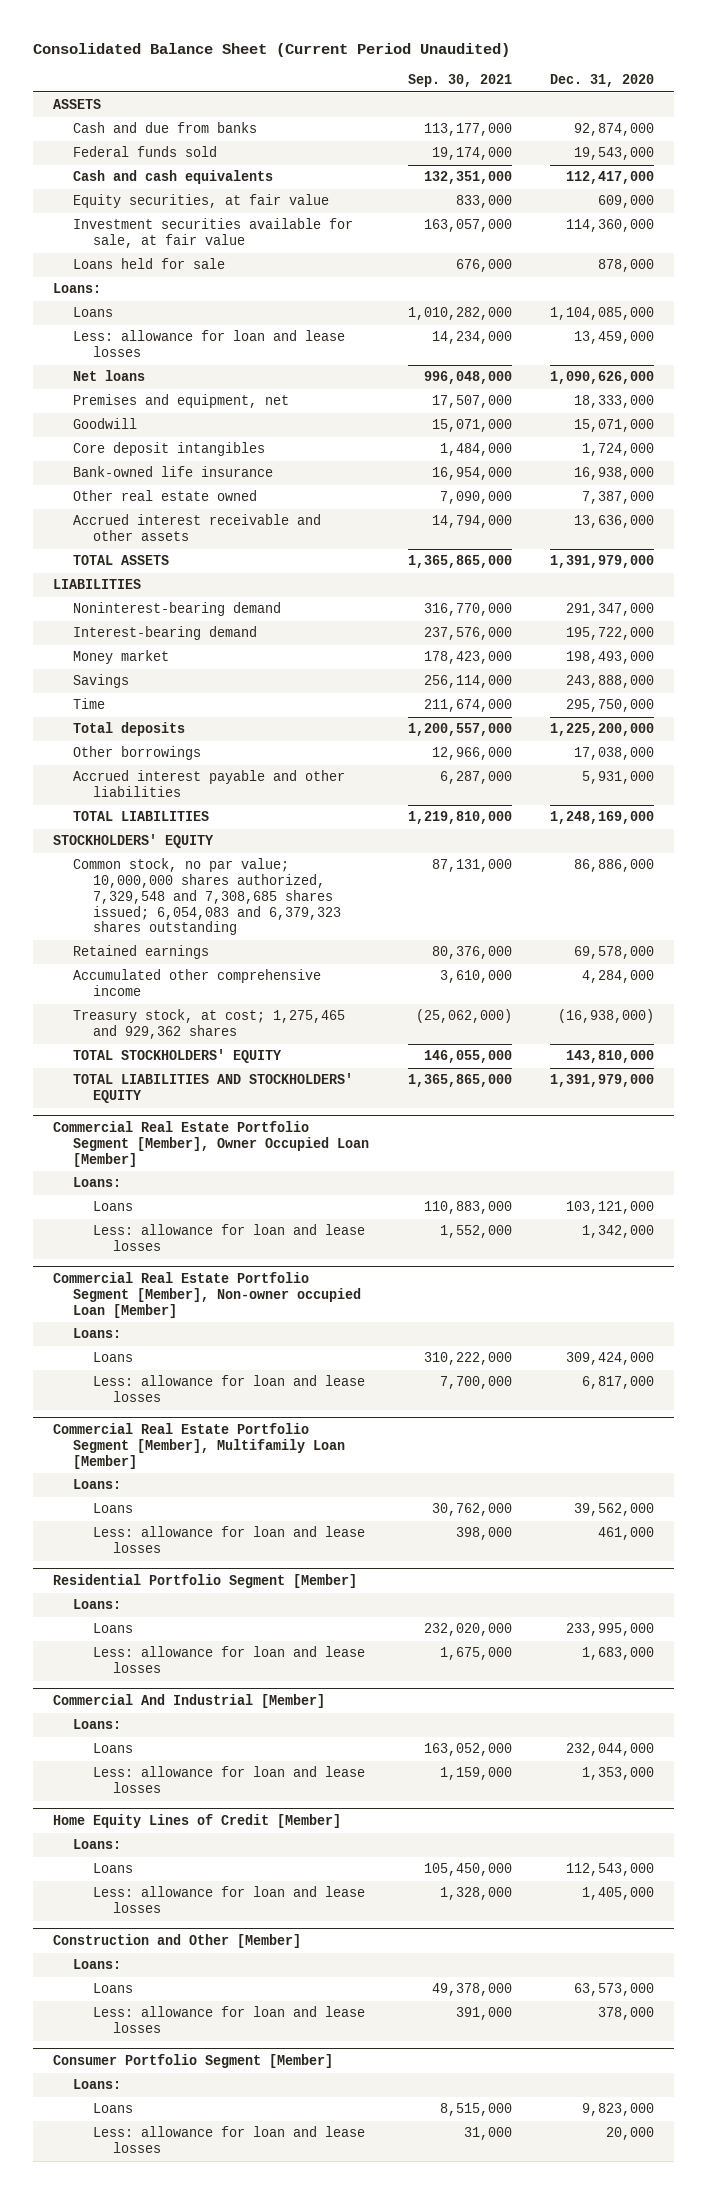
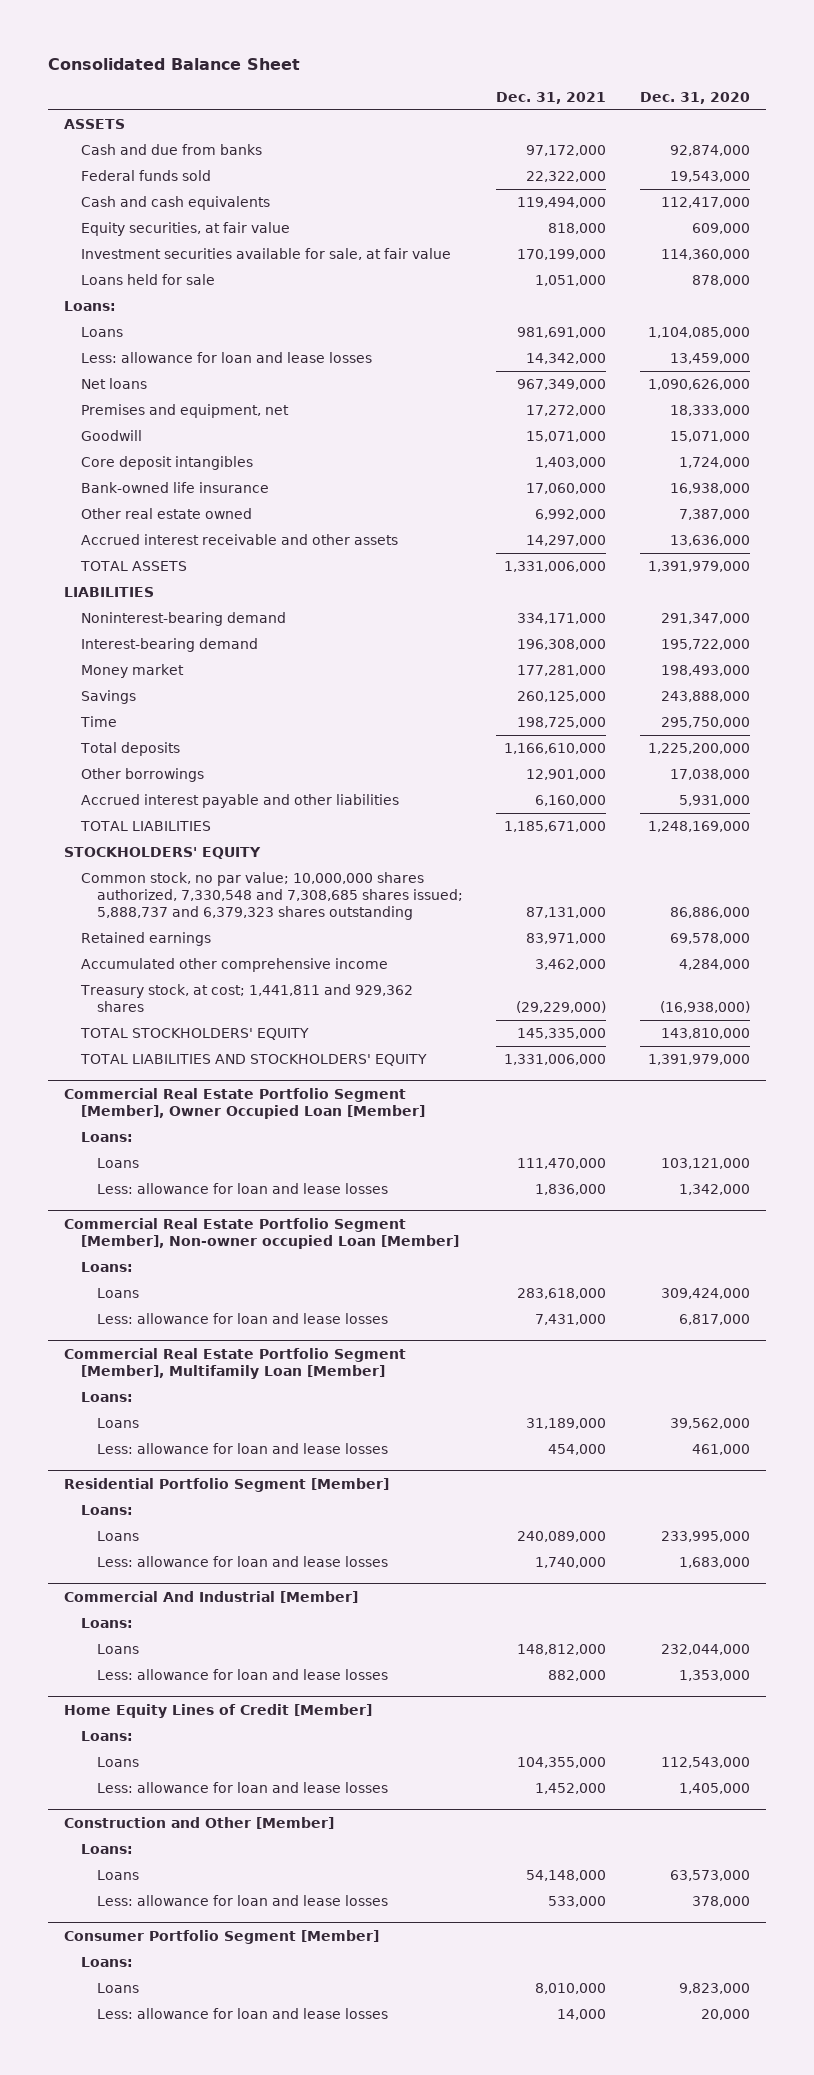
- Consolidated Balance Sheet (Current Period Unaudited)
+ Consolidated Balance Sheet
- | Sep. 30, 2021 | Dec. 31, 2020
+ | Dec. 31, 2021 | Dec. 31, 2020
- Common stock, no par value; 10,000,000 shares authorized, 7,329,548 and 7,308,685 shares issued; 6,054,083 and 6,379,323 shares outstanding | 87,131,000 | 86,886,000
+ Common stock, no par value; 10,000,000 shares authorized, 7,330,548 and 7,308,685 shares issued; 5,888,737 and 6,379,323 shares outstanding | 87,131,000 | 86,886,000
- Treasury stock, at cost; 1,275,465 and 929,362 shares | (25,062,000) | (16,938,000)
+ Treasury stock, at cost; 1,441,811 and 929,362 shares | (29,229,000) | (16,938,000)

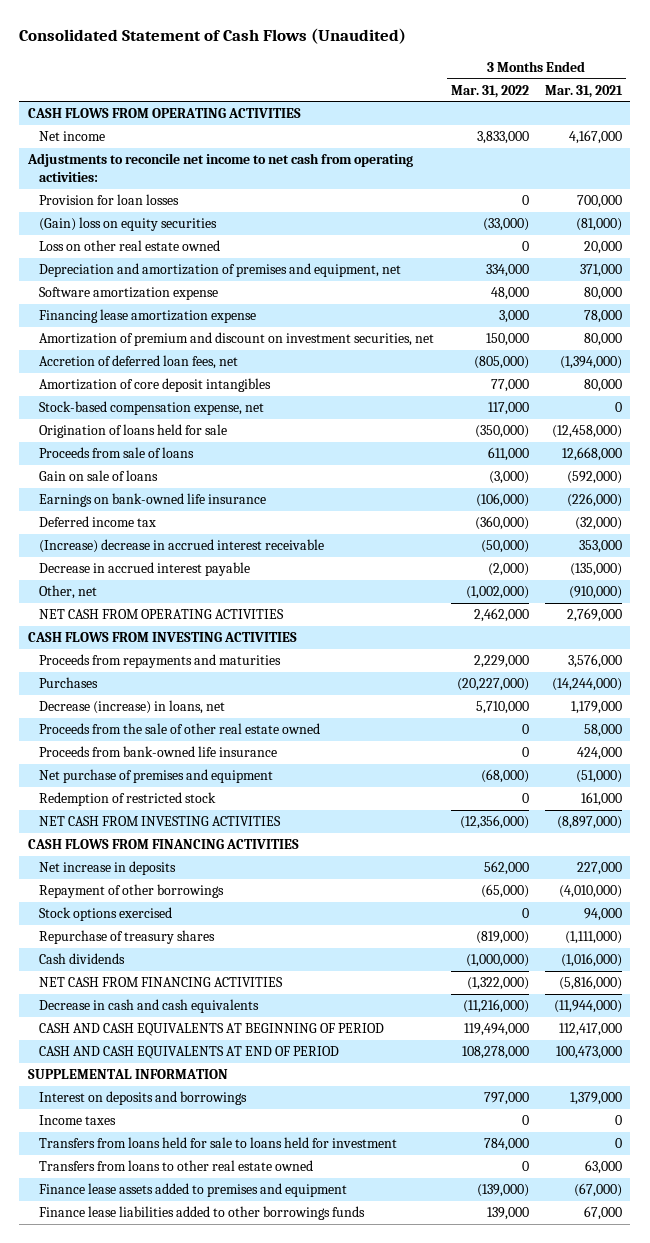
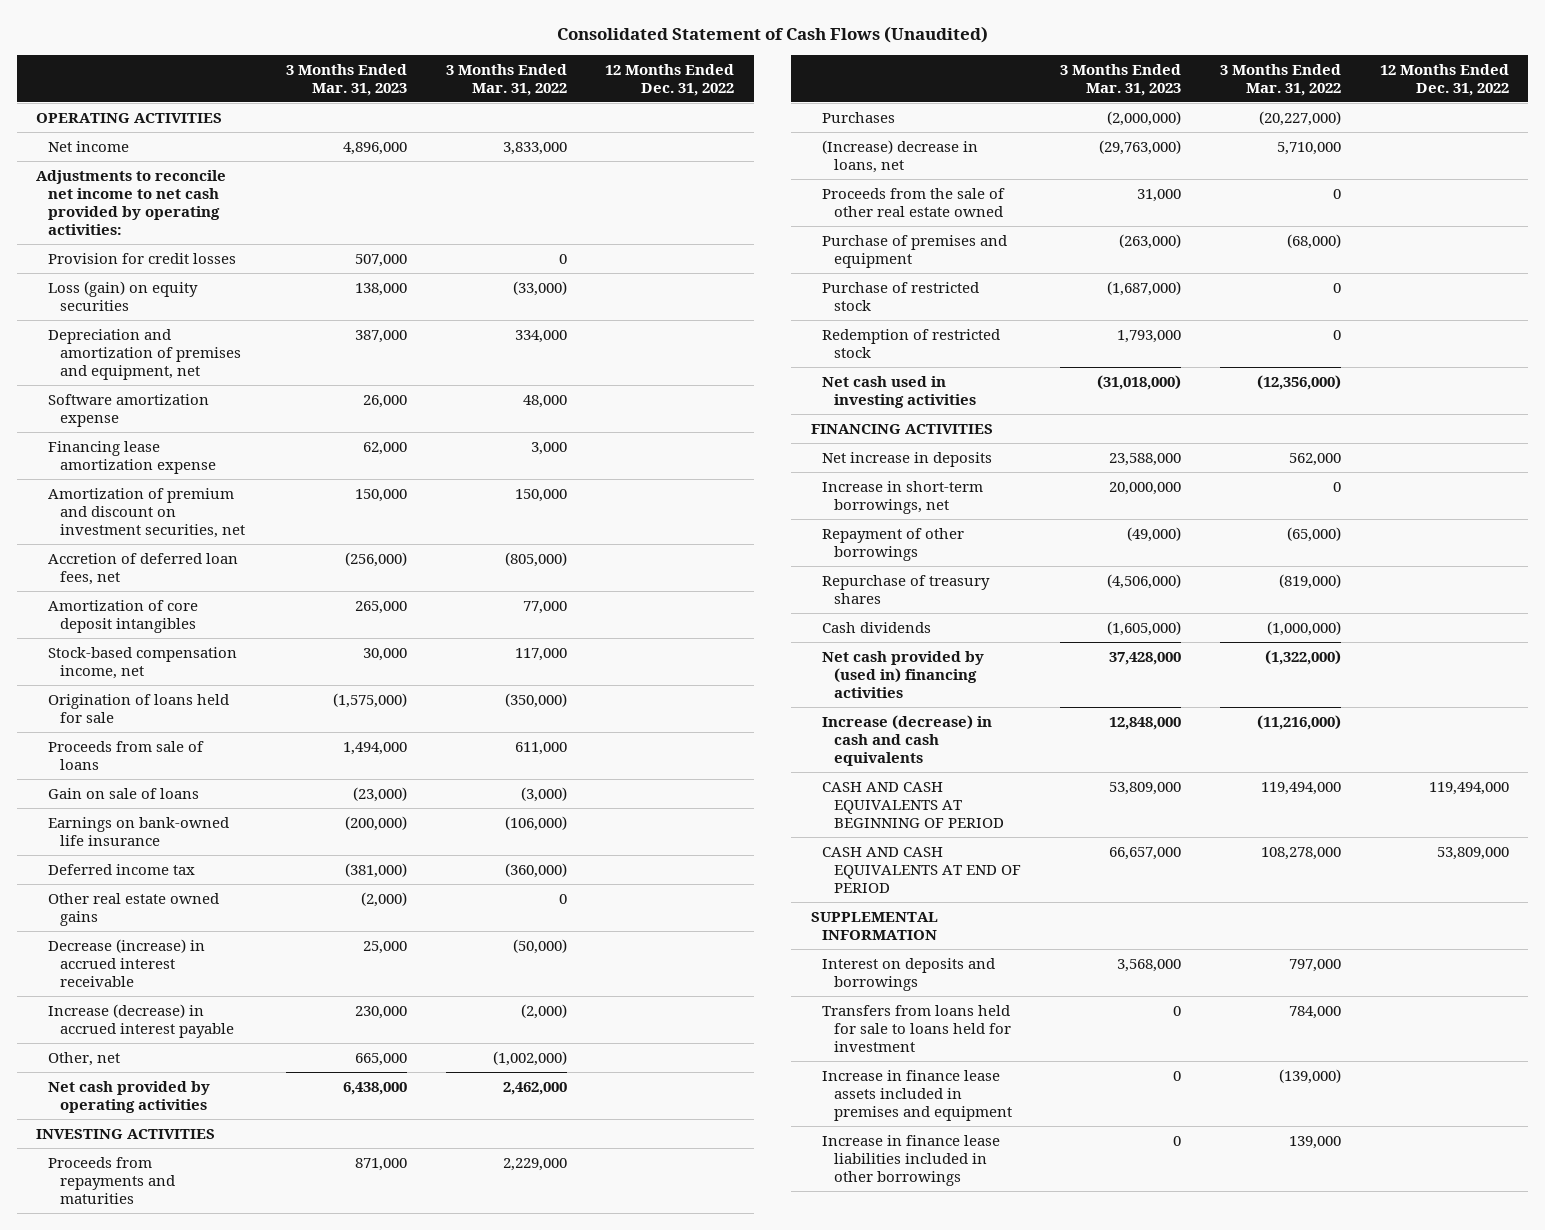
- | 3 Months Ended Mar. 31, 2022 | 3 Months Ended Mar. 31, 2021
+ | 3 Months Ended Mar. 31, 2023 | 3 Months Ended Mar. 31, 2022 | 12 Months Ended Dec. 31, 2022
- CASH FLOWS FROM OPERATING ACTIVITIES
+ OPERATING ACTIVITIES
- Adjustments to reconcile net income to net cash from operating activities:
- Provision for loan losses | 0 | 700,000
- (Gain) loss on equity securities | (33,000) | (81,000)
- Loss on other real estate owned | 0 | 20,000
+ Adjustments to reconcile net income to net cash provided by operating activities:
+ Provision for credit losses | 507,000 | 0 |
+ Loss (gain) on equity securities | 138,000 | (33,000) |
- Stock-based compensation expense, net | 117,000 | 0
+ Stock-based compensation income, net | 30,000 | 117,000 |
- (Increase) decrease in accrued interest receivable | (50,000) | 353,000
- Decrease in accrued interest payable | (2,000) | (135,000)
+ Other real estate owned gains | (2,000) | 0 |
+ Decrease (increase) in accrued interest receivable | 25,000 | (50,000) |
+ Increase (decrease) in accrued interest payable | 230,000 | (2,000) |
- NET CASH FROM OPERATING ACTIVITIES | 2,462,000 | 2,769,000
- CASH FLOWS FROM INVESTING ACTIVITIES
+ Net cash provided by operating activities | 6,438,000 | 2,462,000 |
+ INVESTING ACTIVITIES
- Decrease (increase) in loans, net | 5,710,000 | 1,179,000
+ (Increase) decrease in loans, net | (29,763,000) | 5,710,000 |
- Proceeds from bank-owned life insurance | 0 | 424,000
- Net purchase of premises and equipment | (68,000) | (51,000)
+ Purchase of premises and equipment | (263,000) | (68,000) |
+ Purchase of restricted stock | (1,687,000) | 0 |
- NET CASH FROM INVESTING ACTIVITIES | (12,356,000) | (8,897,000)
- CASH FLOWS FROM FINANCING ACTIVITIES
+ Net cash used in investing activities | (31,018,000) | (12,356,000) |
+ FINANCING ACTIVITIES
+ Increase in short-term borrowings, net | 20,000,000 | 0 |
- Stock options exercised | 0 | 94,000
- NET CASH FROM FINANCING ACTIVITIES | (1,322,000) | (5,816,000)
- Decrease in cash and cash equivalents | (11,216,000) | (11,944,000)
+ Net cash provided by (used in) financing activities | 37,428,000 | (1,322,000) |
+ Increase (decrease) in cash and cash equivalents | 12,848,000 | (11,216,000) |
- Income taxes | 0 | 0
- Transfers from loans to other real estate owned | 0 | 63,000
- Finance lease assets added to premises and equipment | (139,000) | (67,000)
- Finance lease liabilities added to other borrowings funds | 139,000 | 67,000
+ Increase in finance lease assets included in premises and equipment | 0 | (139,000) |
+ Increase in finance lease liabilities included in other borrowings | 0 | 139,000 |

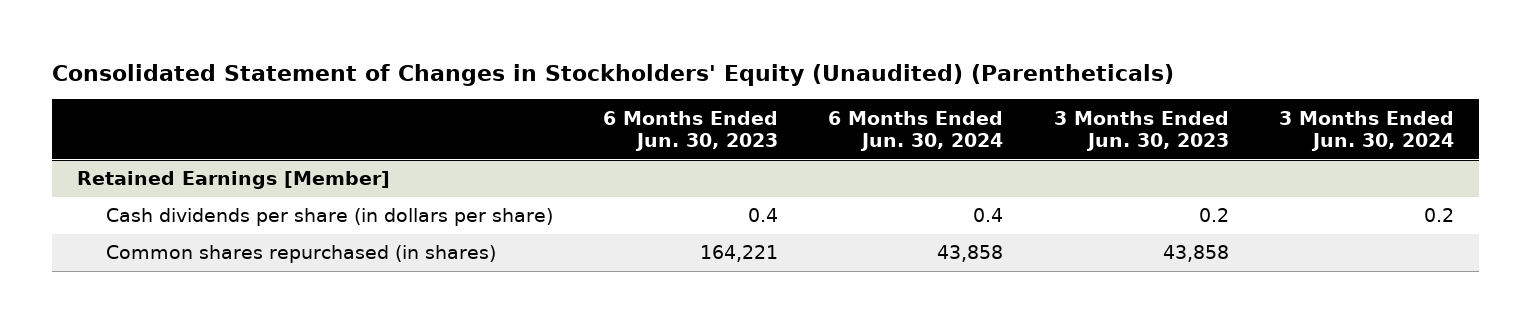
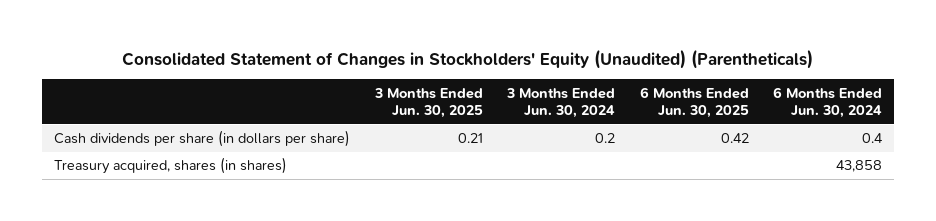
- | 6 Months Ended Jun. 30, 2023 | 6 Months Ended Jun. 30, 2024 | 3 Months Ended Jun. 30, 2023 | 3 Months Ended Jun. 30, 2024
+ | 3 Months Ended Jun. 30, 2025 | 3 Months Ended Jun. 30, 2024 | 6 Months Ended Jun. 30, 2025 | 6 Months Ended Jun. 30, 2024
- Retained Earnings [Member]
- Common shares repurchased (in shares) | 164,221 | 43,858 | 43,858 |
+ Treasury acquired, shares (in shares) | | | | 43,858

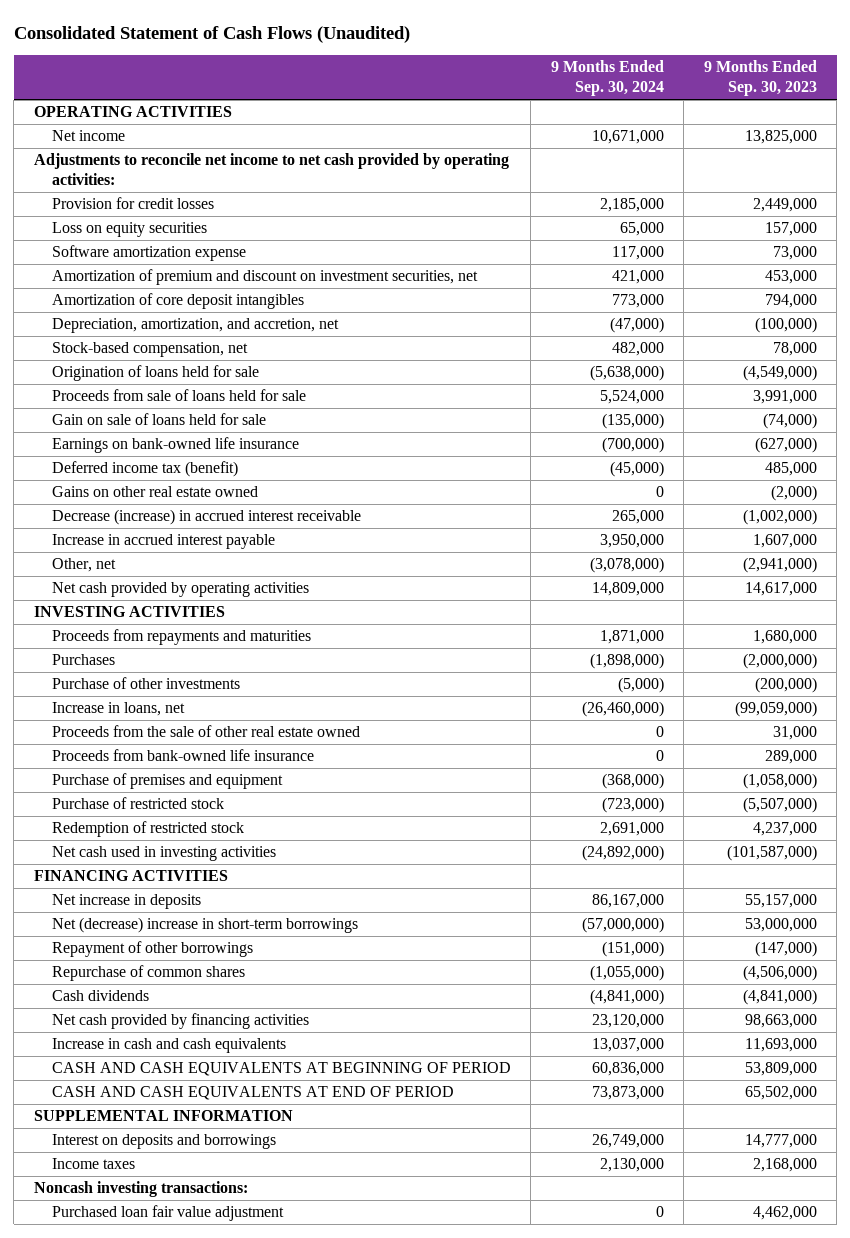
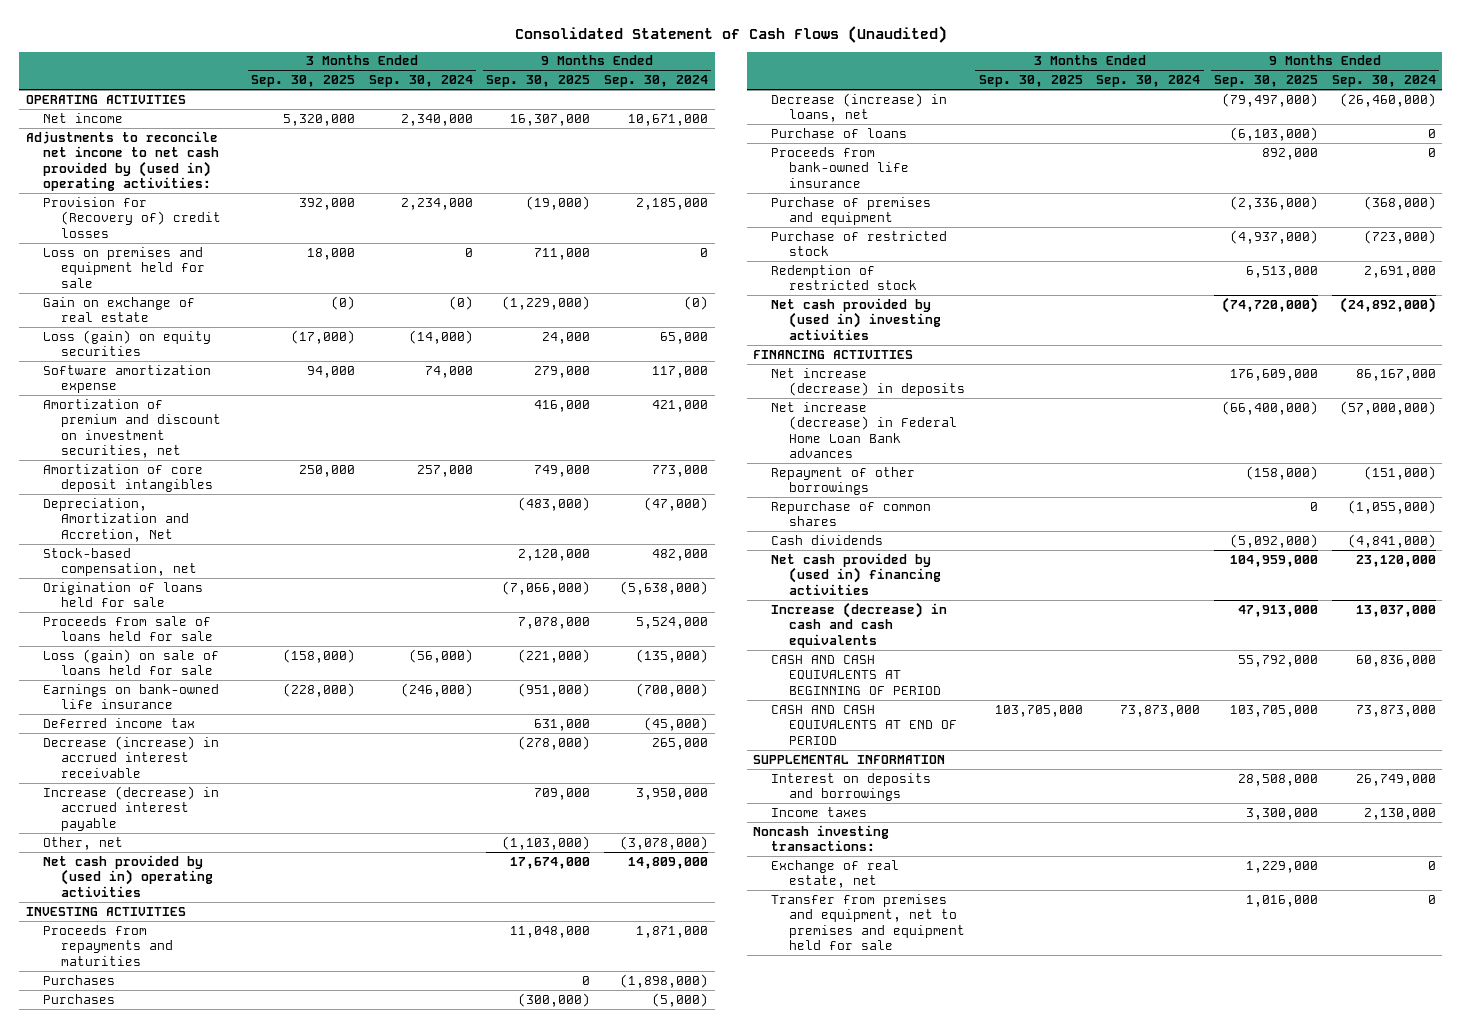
- | 9 Months Ended Sep. 30, 2024 | 9 Months Ended Sep. 30, 2023
+ | 3 Months Ended Sep. 30, 2025 | 3 Months Ended Sep. 30, 2024 | 9 Months Ended Sep. 30, 2025 | 9 Months Ended Sep. 30, 2024
- Adjustments to reconcile net income to net cash provided by operating activities:
- Provision for credit losses | 2,185,000 | 2,449,000
- Loss on equity securities | 65,000 | 157,000
+ Adjustments to reconcile net income to net cash provided by (used in) operating activities:
+ Provision for (Recovery of) credit losses | 392,000 | 2,234,000 | (19,000) | 2,185,000
+ Loss on premises and equipment held for sale | 18,000 | 0 | 711,000 | 0
+ Gain on exchange of real estate | (0) | (0) | (1,229,000) | (0)
+ Loss (gain) on equity securities | (17,000) | (14,000) | 24,000 | 65,000
- Depreciation, amortization, and accretion, net | (47,000) | (100,000)
+ Depreciation, Amortization and Accretion, Net | | | (483,000) | (47,000)
- Gain on sale of loans held for sale | (135,000) | (74,000)
+ Loss (gain) on sale of loans held for sale | (158,000) | (56,000) | (221,000) | (135,000)
- Deferred income tax (benefit) | (45,000) | 485,000
- Gains on other real estate owned | 0 | (2,000)
+ Deferred income tax | | | 631,000 | (45,000)
- Increase in accrued interest payable | 3,950,000 | 1,607,000
+ Increase (decrease) in accrued interest payable | | | 709,000 | 3,950,000
- Net cash provided by operating activities | 14,809,000 | 14,617,000
+ Net cash provided by (used in) operating activities | | | 17,674,000 | 14,809,000
- Purchase of other investments | (5,000) | (200,000)
- Increase in loans, net | (26,460,000) | (99,059,000)
- Proceeds from the sale of other real estate owned | 0 | 31,000
+ Purchases | | | (300,000) | (5,000)
+ Decrease (increase) in loans, net | | | (79,497,000) | (26,460,000)
+ Purchase of loans | | | (6,103,000) | 0
- Net cash used in investing activities | (24,892,000) | (101,587,000)
+ Net cash provided by (used in) investing activities | | | (74,720,000) | (24,892,000)
- Net increase in deposits | 86,167,000 | 55,157,000
- Net (decrease) increase in short-term borrowings | (57,000,000) | 53,000,000
+ Net increase (decrease) in deposits | | | 176,609,000 | 86,167,000
+ Net increase (decrease) in Federal Home Loan Bank advances | | | (66,400,000) | (57,000,000)
- Net cash provided by financing activities | 23,120,000 | 98,663,000
- Increase in cash and cash equivalents | 13,037,000 | 11,693,000
+ Net cash provided by (used in) financing activities | | | 104,959,000 | 23,120,000
+ Increase (decrease) in cash and cash equivalents | | | 47,913,000 | 13,037,000
- Purchased loan fair value adjustment | 0 | 4,462,000
+ Exchange of real estate, net | | | 1,229,000 | 0
+ Transfer from premises and equipment, net to premises and equipment held for sale | | | 1,016,000 | 0

